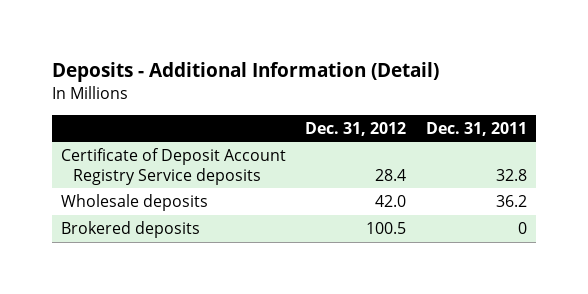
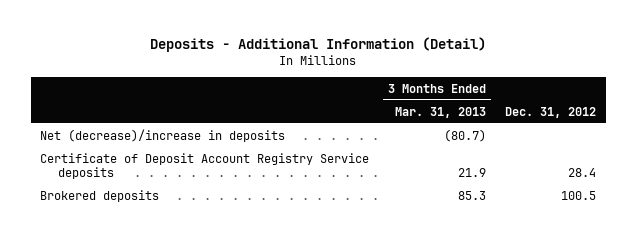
- | Dec. 31, 2012 | Dec. 31, 2011
+ | 3 Months Ended Mar. 31, 2013 | Dec. 31, 2012
+ Net (decrease)/increase in deposits | (80.7) |
- Wholesale deposits | 42.0 | 36.2

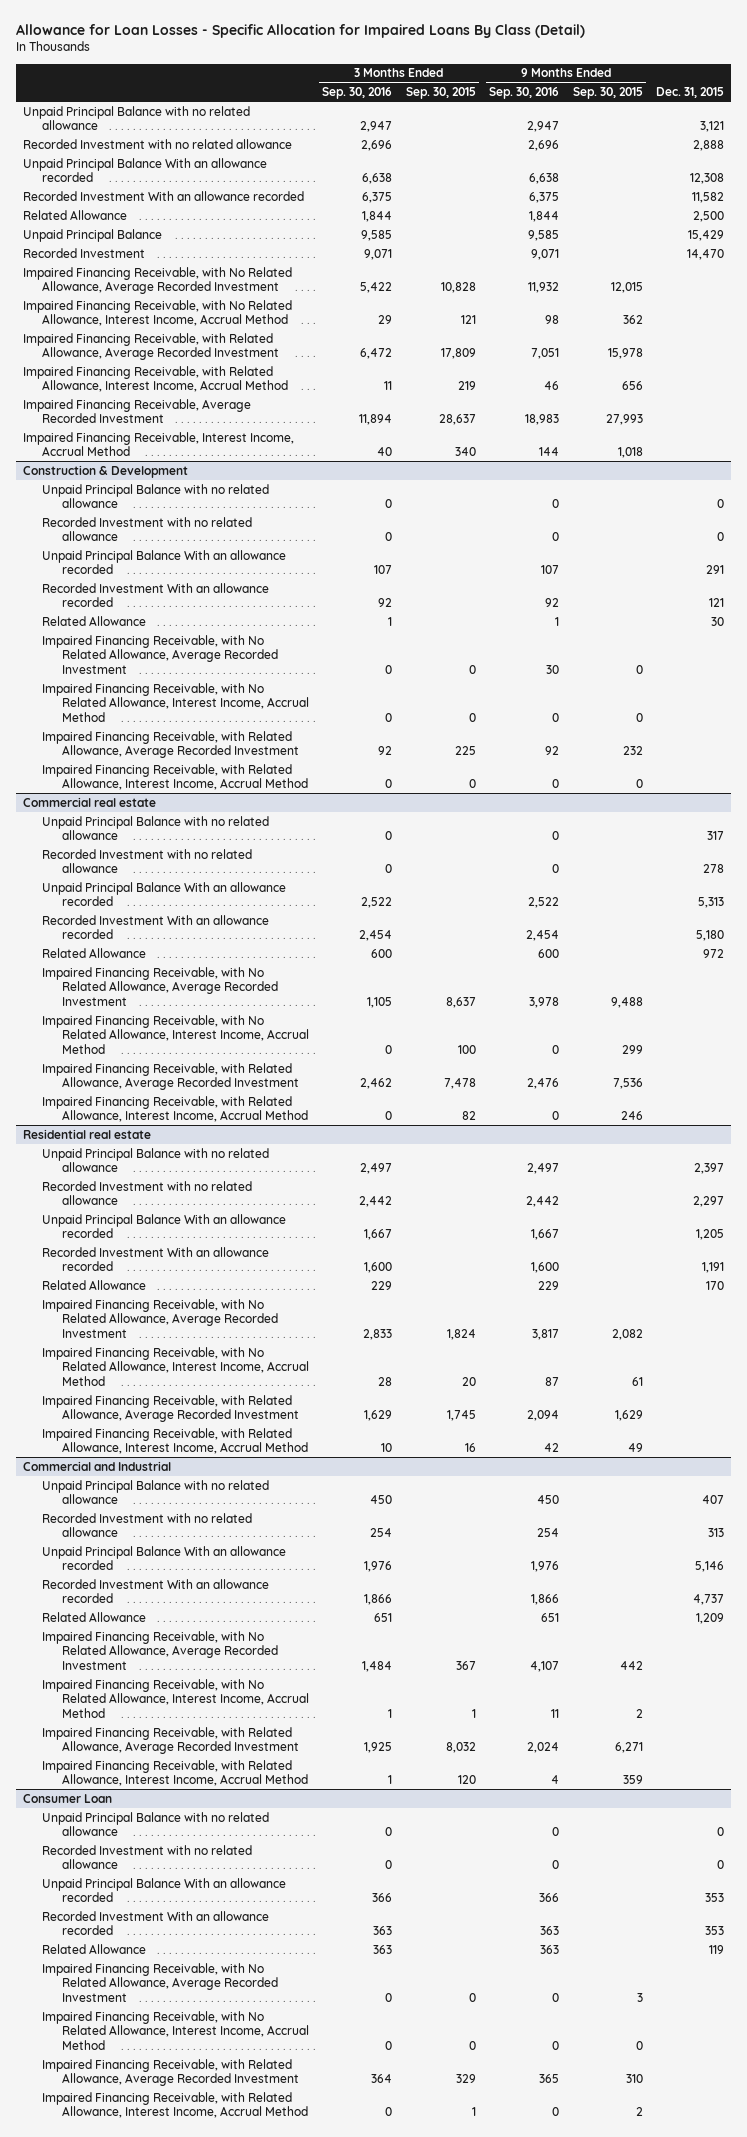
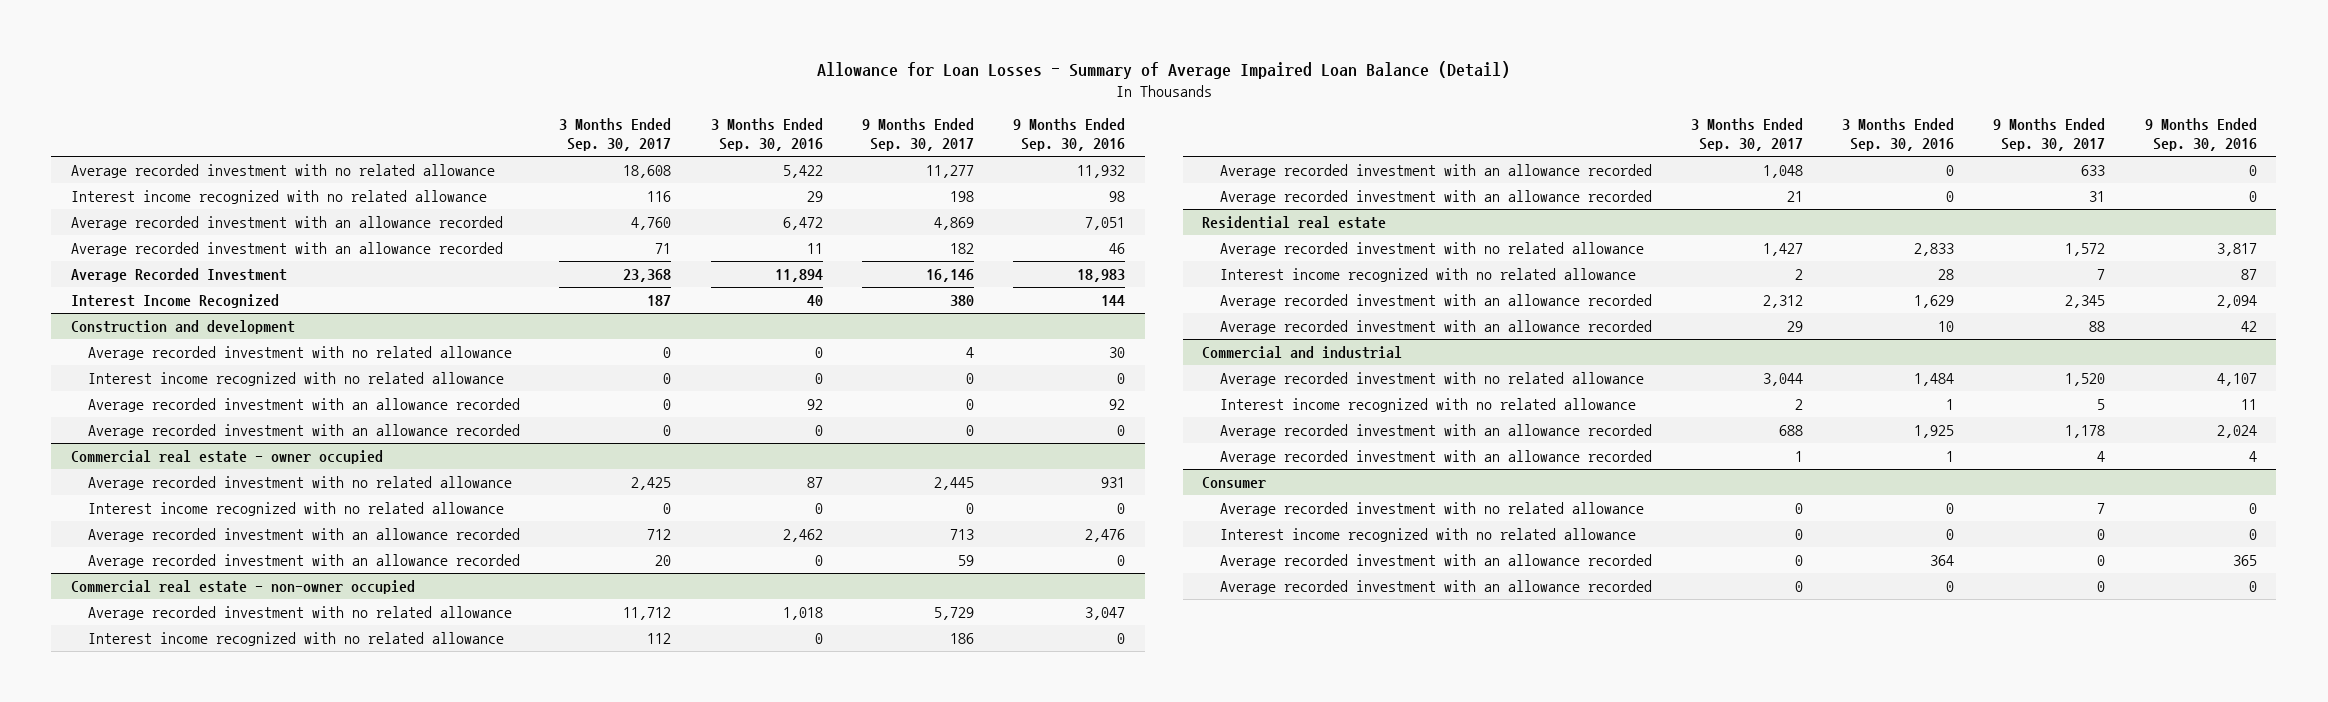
- Allowance for Loan Losses - Specific Allocation for Impaired Loans By Class (Detail)
+ Allowance for Loan Losses - Summary of Average Impaired Loan Balance (Detail)
- | 3 Months Ended Sep. 30, 2016 | 3 Months Ended Sep. 30, 2015 | 9 Months Ended Sep. 30, 2016 | 9 Months Ended Sep. 30, 2015 | Dec. 31, 2015
+ | 3 Months Ended Sep. 30, 2017 | 3 Months Ended Sep. 30, 2016 | 9 Months Ended Sep. 30, 2017 | 9 Months Ended Sep. 30, 2016
- Unpaid Principal Balance with no related allowance | 2,947 | | 2,947 | | 3,121
- Recorded Investment with no related allowance | 2,696 | | 2,696 | | 2,888
- Unpaid Principal Balance With an allowance recorded | 6,638 | | 6,638 | | 12,308
- Recorded Investment With an allowance recorded | 6,375 | | 6,375 | | 11,582
- Related Allowance | 1,844 | | 1,844 | | 2,500
- Unpaid Principal Balance | 9,585 | | 9,585 | | 15,429
- Recorded Investment | 9,071 | | 9,071 | | 14,470
- Impaired Financing Receivable, with No Related Allowance, Average Recorded Investment | 5,422 | 10,828 | 11,932 | 12,015 |
- Impaired Financing Receivable, with No Related Allowance, Interest Income, Accrual Method | 29 | 121 | 98 | 362 |
- Impaired Financing Receivable, with Related Allowance, Average Recorded Investment | 6,472 | 17,809 | 7,051 | 15,978 |
- Impaired Financing Receivable, with Related Allowance, Interest Income, Accrual Method | 11 | 219 | 46 | 656 |
- Impaired Financing Receivable, Average Recorded Investment | 11,894 | 28,637 | 18,983 | 27,993 |
- Impaired Financing Receivable, Interest Income, Accrual Method | 40 | 340 | 144 | 1,018 |
- Construction & Development
- Unpaid Principal Balance with no related allowance | 0 | | 0 | | 0
- Recorded Investment with no related allowance | 0 | | 0 | | 0
- Unpaid Principal Balance With an allowance recorded | 107 | | 107 | | 291
- Recorded Investment With an allowance recorded | 92 | | 92 | | 121
- Related Allowance | 1 | | 1 | | 30
- Impaired Financing Receivable, with No Related Allowance, Average Recorded Investment | 0 | 0 | 30 | 0 |
- Impaired Financing Receivable, with No Related Allowance, Interest Income, Accrual Method | 0 | 0 | 0 | 0 |
- Impaired Financing Receivable, with Related Allowance, Average Recorded Investment | 92 | 225 | 92 | 232 |
- Impaired Financing Receivable, with Related Allowance, Interest Income, Accrual Method | 0 | 0 | 0 | 0 |
- Commercial real estate
- Unpaid Principal Balance with no related allowance | 0 | | 0 | | 317
- Recorded Investment with no related allowance | 0 | | 0 | | 278
- Unpaid Principal Balance With an allowance recorded | 2,522 | | 2,522 | | 5,313
- Recorded Investment With an allowance recorded | 2,454 | | 2,454 | | 5,180
- Related Allowance | 600 | | 600 | | 972
- Impaired Financing Receivable, with No Related Allowance, Average Recorded Investment | 1,105 | 8,637 | 3,978 | 9,488 |
- Impaired Financing Receivable, with No Related Allowance, Interest Income, Accrual Method | 0 | 100 | 0 | 299 |
- Impaired Financing Receivable, with Related Allowance, Average Recorded Investment | 2,462 | 7,478 | 2,476 | 7,536 |
- Impaired Financing Receivable, with Related Allowance, Interest Income, Accrual Method | 0 | 82 | 0 | 246 |
+ Average recorded investment with no related allowance | 18,608 | 5,422 | 11,277 | 11,932
+ Interest income recognized with no related allowance | 116 | 29 | 198 | 98
+ Average recorded investment with an allowance recorded | 4,760 | 6,472 | 4,869 | 7,051
+ Average recorded investment with an allowance recorded | 71 | 11 | 182 | 46
+ Average Recorded Investment | 23,368 | 11,894 | 16,146 | 18,983
+ Interest Income Recognized | 187 | 40 | 380 | 144
+ Construction and development
+ Average recorded investment with no related allowance | 0 | 0 | 4 | 30
+ Interest income recognized with no related allowance | 0 | 0 | 0 | 0
+ Average recorded investment with an allowance recorded | 0 | 92 | 0 | 92
+ Average recorded investment with an allowance recorded | 0 | 0 | 0 | 0
+ Commercial real estate - owner occupied
+ Average recorded investment with no related allowance | 2,425 | 87 | 2,445 | 931
+ Interest income recognized with no related allowance | 0 | 0 | 0 | 0
+ Average recorded investment with an allowance recorded | 712 | 2,462 | 713 | 2,476
+ Average recorded investment with an allowance recorded | 20 | 0 | 59 | 0
+ Commercial real estate - non-owner occupied
+ Average recorded investment with no related allowance | 11,712 | 1,018 | 5,729 | 3,047
+ Interest income recognized with no related allowance | 112 | 0 | 186 | 0
+ Average recorded investment with an allowance recorded | 1,048 | 0 | 633 | 0
+ Average recorded investment with an allowance recorded | 21 | 0 | 31 | 0
@ Residential real estate
- Unpaid Principal Balance with no related allowance | 2,497 | | 2,497 | | 2,397
- Recorded Investment with no related allowance | 2,442 | | 2,442 | | 2,297
- Unpaid Principal Balance With an allowance recorded | 1,667 | | 1,667 | | 1,205
- Recorded Investment With an allowance recorded | 1,600 | | 1,600 | | 1,191
- Related Allowance | 229 | | 229 | | 170
- Impaired Financing Receivable, with No Related Allowance, Average Recorded Investment | 2,833 | 1,824 | 3,817 | 2,082 |
- Impaired Financing Receivable, with No Related Allowance, Interest Income, Accrual Method | 28 | 20 | 87 | 61 |
- Impaired Financing Receivable, with Related Allowance, Average Recorded Investment | 1,629 | 1,745 | 2,094 | 1,629 |
- Impaired Financing Receivable, with Related Allowance, Interest Income, Accrual Method | 10 | 16 | 42 | 49 |
- Commercial and Industrial
- Unpaid Principal Balance with no related allowance | 450 | | 450 | | 407
- Recorded Investment with no related allowance | 254 | | 254 | | 313
- Unpaid Principal Balance With an allowance recorded | 1,976 | | 1,976 | | 5,146
- Recorded Investment With an allowance recorded | 1,866 | | 1,866 | | 4,737
- Related Allowance | 651 | | 651 | | 1,209
- Impaired Financing Receivable, with No Related Allowance, Average Recorded Investment | 1,484 | 367 | 4,107 | 442 |
- Impaired Financing Receivable, with No Related Allowance, Interest Income, Accrual Method | 1 | 1 | 11 | 2 |
- Impaired Financing Receivable, with Related Allowance, Average Recorded Investment | 1,925 | 8,032 | 2,024 | 6,271 |
- Impaired Financing Receivable, with Related Allowance, Interest Income, Accrual Method | 1 | 120 | 4 | 359 |
- Consumer Loan
- Unpaid Principal Balance with no related allowance | 0 | | 0 | | 0
- Recorded Investment with no related allowance | 0 | | 0 | | 0
- Unpaid Principal Balance With an allowance recorded | 366 | | 366 | | 353
- Recorded Investment With an allowance recorded | 363 | | 363 | | 353
- Related Allowance | 363 | | 363 | | 119
- Impaired Financing Receivable, with No Related Allowance, Average Recorded Investment | 0 | 0 | 0 | 3 |
- Impaired Financing Receivable, with No Related Allowance, Interest Income, Accrual Method | 0 | 0 | 0 | 0 |
- Impaired Financing Receivable, with Related Allowance, Average Recorded Investment | 364 | 329 | 365 | 310 |
- Impaired Financing Receivable, with Related Allowance, Interest Income, Accrual Method | 0 | 1 | 0 | 2 |
@ Residential real estate
+ Average recorded investment with no related allowance | 1,427 | 2,833 | 1,572 | 3,817
+ Interest income recognized with no related allowance | 2 | 28 | 7 | 87
+ Average recorded investment with an allowance recorded | 2,312 | 1,629 | 2,345 | 2,094
+ Average recorded investment with an allowance recorded | 29 | 10 | 88 | 42
+ Commercial and industrial
+ Average recorded investment with no related allowance | 3,044 | 1,484 | 1,520 | 4,107
+ Interest income recognized with no related allowance | 2 | 1 | 5 | 11
+ Average recorded investment with an allowance recorded | 688 | 1,925 | 1,178 | 2,024
+ Average recorded investment with an allowance recorded | 1 | 1 | 4 | 4
+ Consumer
+ Average recorded investment with no related allowance | 0 | 0 | 7 | 0
+ Interest income recognized with no related allowance | 0 | 0 | 0 | 0
+ Average recorded investment with an allowance recorded | 0 | 364 | 0 | 365
+ Average recorded investment with an allowance recorded | 0 | 0 | 0 | 0

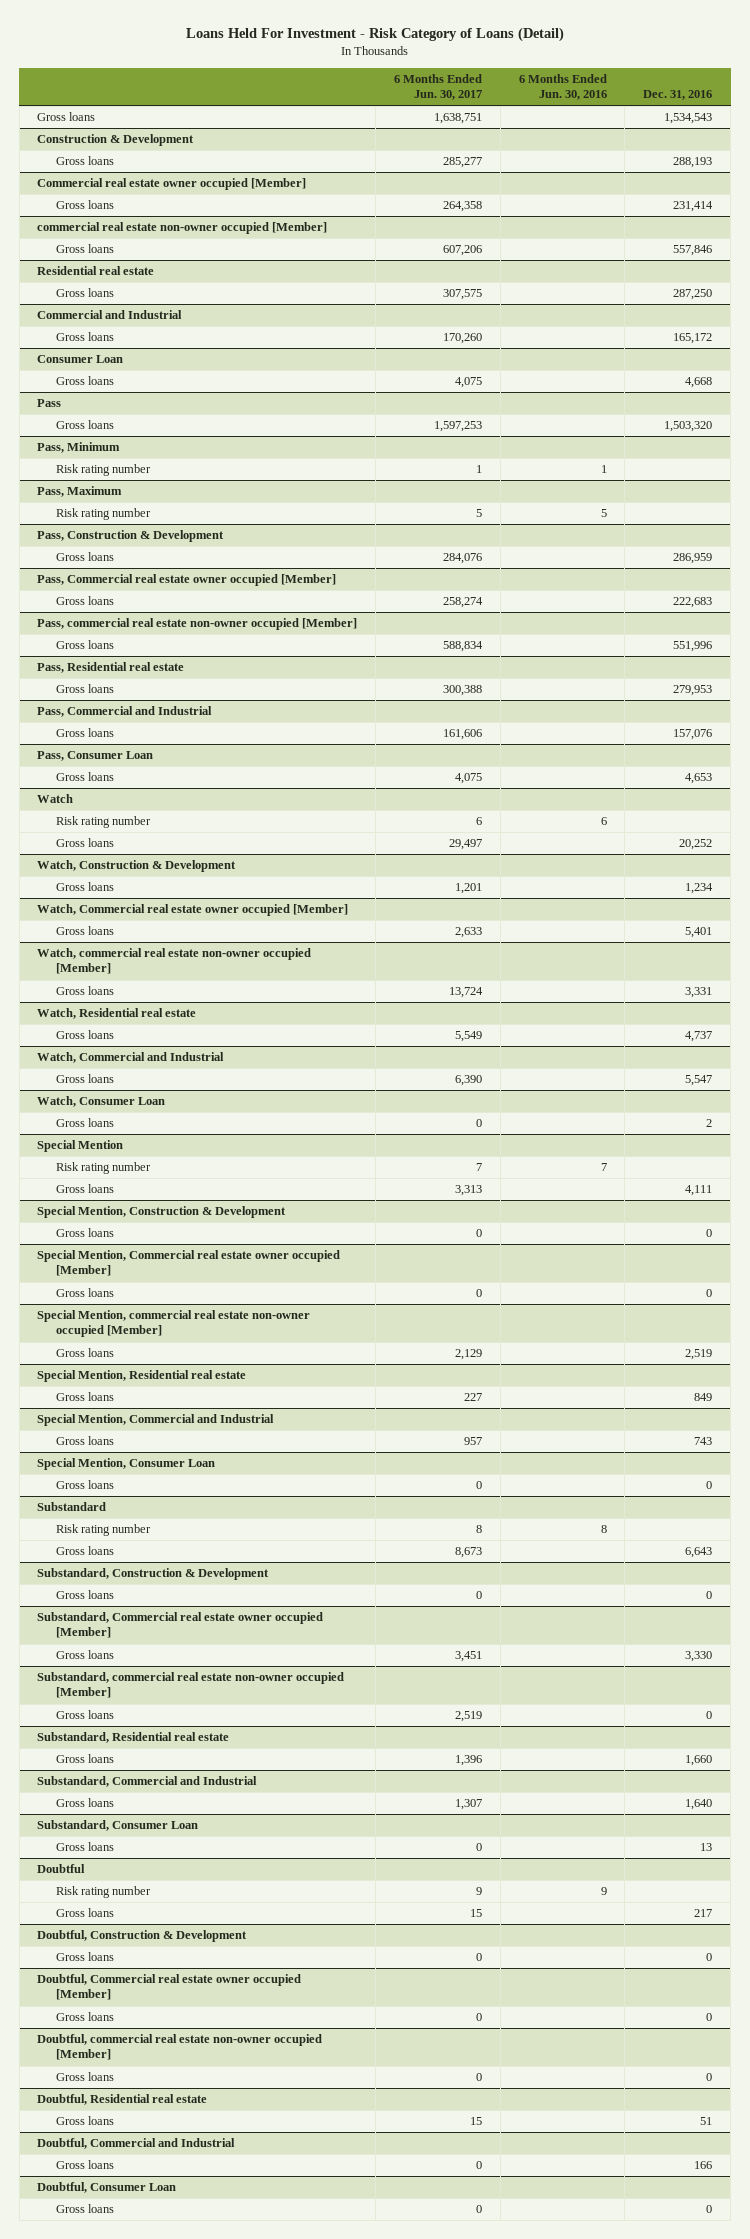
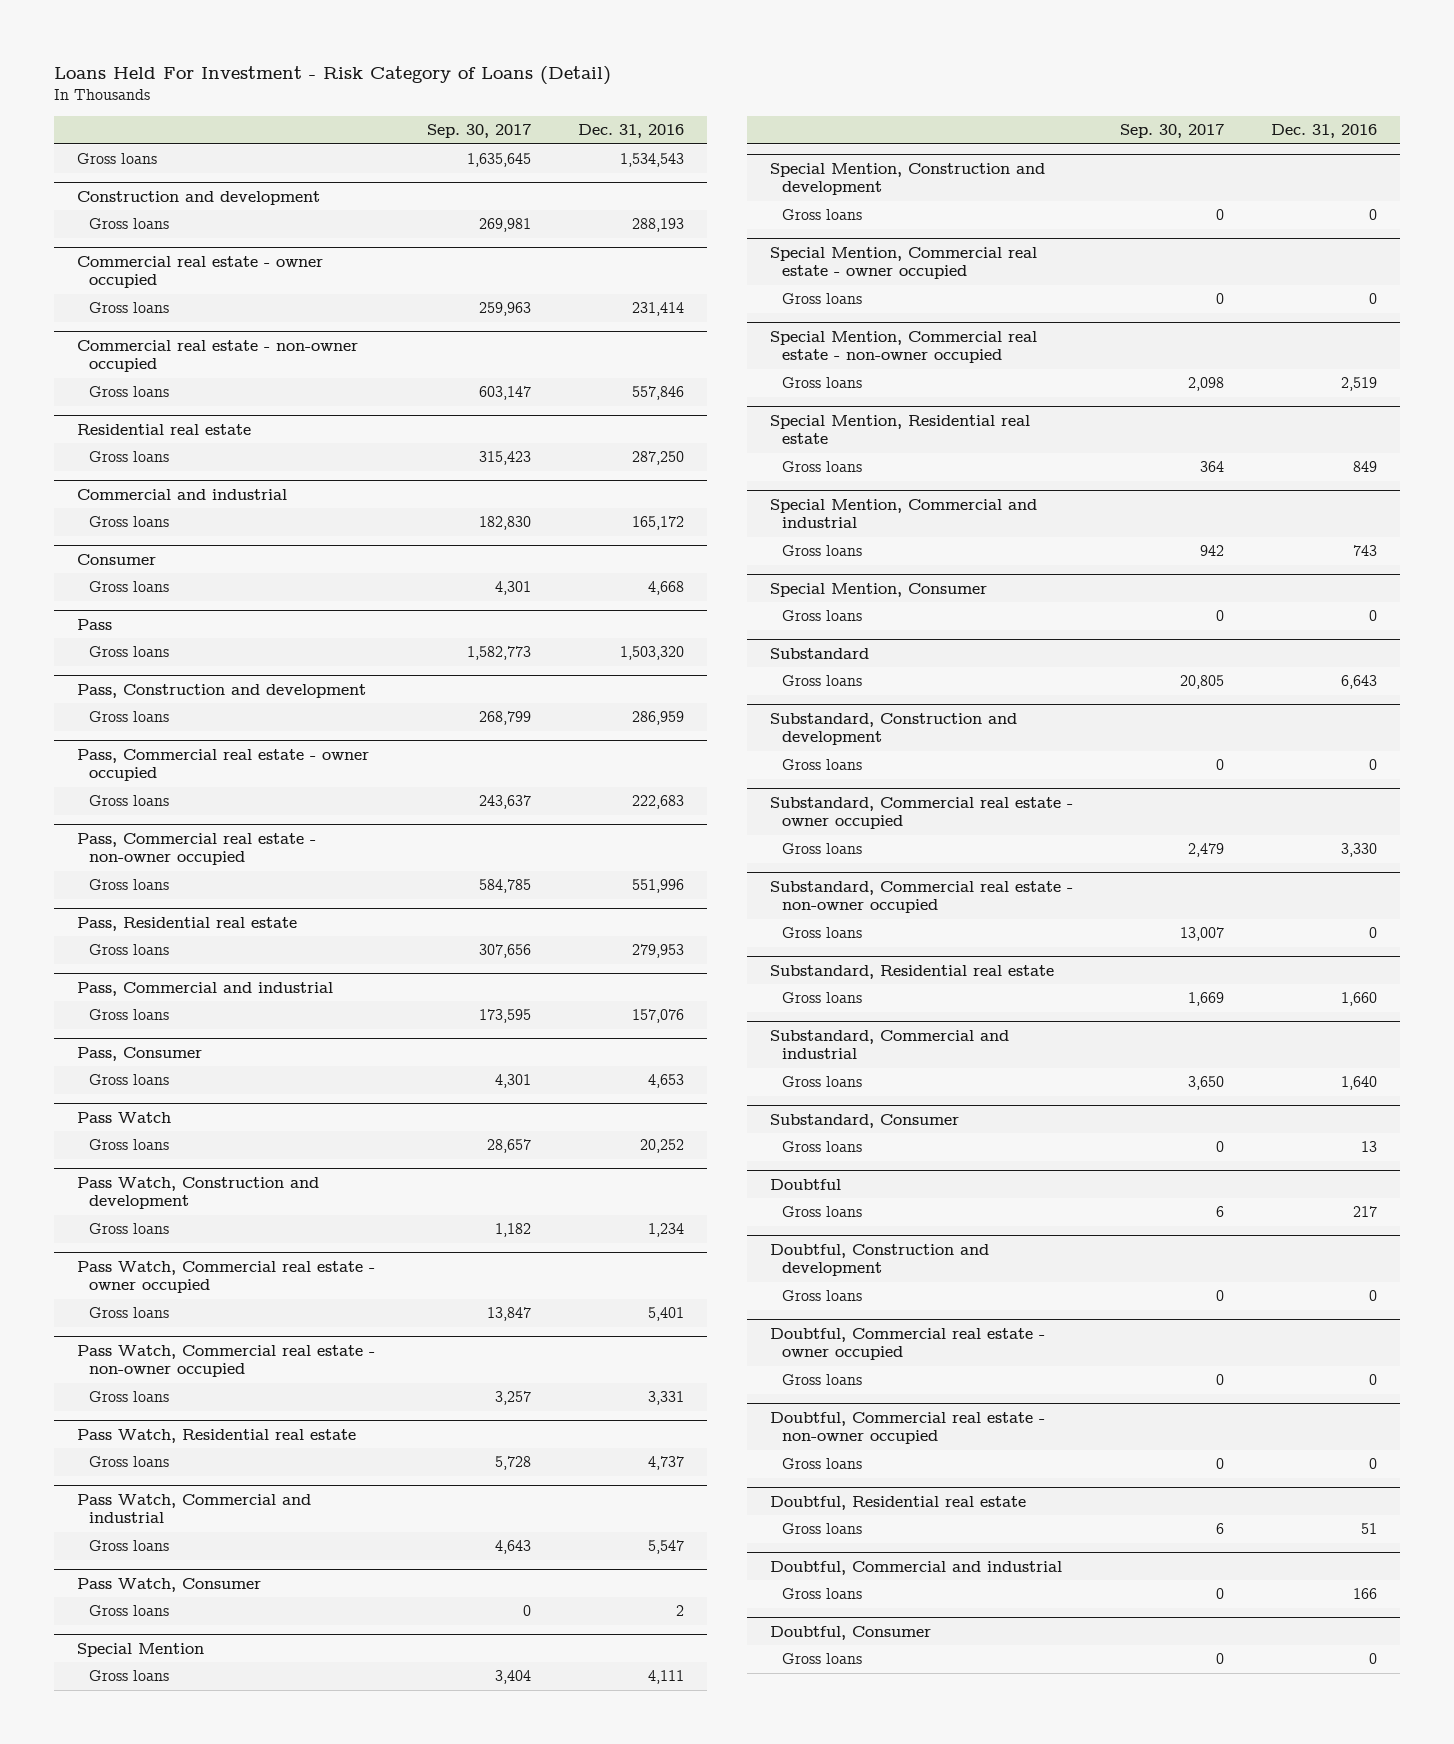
- | 6 Months Ended Jun. 30, 2017 | 6 Months Ended Jun. 30, 2016 | Dec. 31, 2016
+ | Sep. 30, 2017 | Dec. 31, 2016
- Construction & Development
+ Construction and development
- Commercial real estate owner occupied [Member]
+ Commercial real estate - owner occupied
- commercial real estate non-owner occupied [Member]
+ Commercial real estate - non-owner occupied
- Commercial and Industrial
+ Commercial and industrial
- Consumer Loan
+ Consumer
- Pass, Minimum
- Risk rating number | 1 | 1 |
- Pass, Maximum
- Risk rating number | 5 | 5 |
- Pass, Construction & Development
+ Pass, Construction and development
- Pass, Commercial real estate owner occupied [Member]
+ Pass, Commercial real estate - owner occupied
- Pass, commercial real estate non-owner occupied [Member]
+ Pass, Commercial real estate - non-owner occupied
- Pass, Commercial and Industrial
+ Pass, Commercial and industrial
- Pass, Consumer Loan
+ Pass, Consumer
- Watch
- Risk rating number | 6 | 6 |
+ Pass Watch
- Watch, Construction & Development
+ Pass Watch, Construction and development
- Watch, Commercial real estate owner occupied [Member]
+ Pass Watch, Commercial real estate - owner occupied
- Watch, commercial real estate non-owner occupied [Member]
+ Pass Watch, Commercial real estate - non-owner occupied
- Watch, Residential real estate
+ Pass Watch, Residential real estate
- Watch, Commercial and Industrial
+ Pass Watch, Commercial and industrial
- Watch, Consumer Loan
+ Pass Watch, Consumer
@ Special Mention
- Risk rating number | 7 | 7 |
- Special Mention, Construction & Development
+ Special Mention, Construction and development
- Special Mention, Commercial real estate owner occupied [Member]
+ Special Mention, Commercial real estate - owner occupied
- Special Mention, commercial real estate non-owner occupied [Member]
+ Special Mention, Commercial real estate - non-owner occupied
- Special Mention, Commercial and Industrial
+ Special Mention, Commercial and industrial
- Special Mention, Consumer Loan
+ Special Mention, Consumer
@ Substandard
- Risk rating number | 8 | 8 |
- Substandard, Construction & Development
+ Substandard, Construction and development
- Substandard, Commercial real estate owner occupied [Member]
+ Substandard, Commercial real estate - owner occupied
- Substandard, commercial real estate non-owner occupied [Member]
+ Substandard, Commercial real estate - non-owner occupied
- Substandard, Commercial and Industrial
+ Substandard, Commercial and industrial
- Substandard, Consumer Loan
+ Substandard, Consumer
@ Doubtful
- Risk rating number | 9 | 9 |
- Doubtful, Construction & Development
+ Doubtful, Construction and development
- Doubtful, Commercial real estate owner occupied [Member]
+ Doubtful, Commercial real estate - owner occupied
- Doubtful, commercial real estate non-owner occupied [Member]
+ Doubtful, Commercial real estate - non-owner occupied
- Doubtful, Commercial and Industrial
+ Doubtful, Commercial and industrial
- Doubtful, Consumer Loan
+ Doubtful, Consumer

